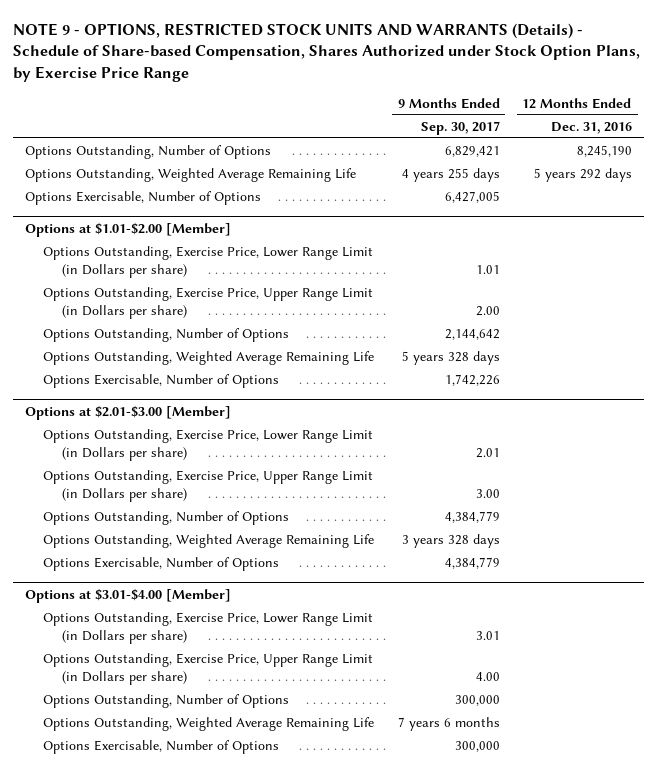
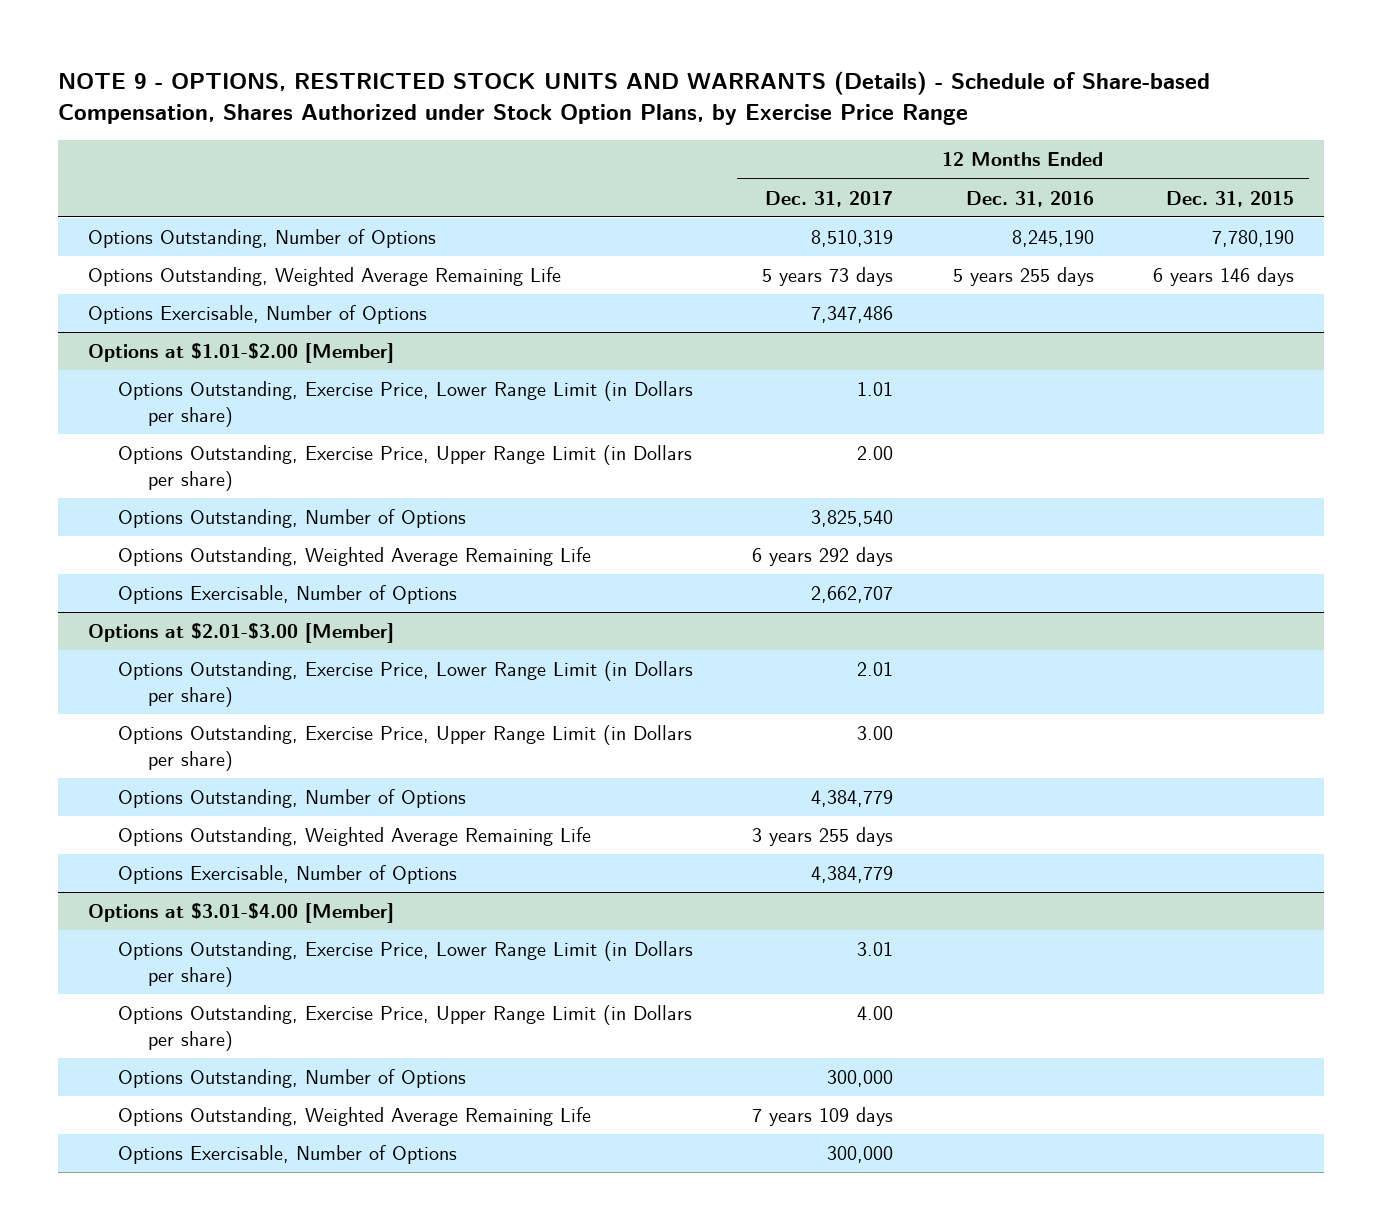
- | 9 Months Ended Sep. 30, 2017 | 12 Months Ended Dec. 31, 2016
+ | 12 Months Ended Dec. 31, 2017 | 12 Months Ended Dec. 31, 2016 | 12 Months Ended Dec. 31, 2015
- Options Outstanding, Weighted Average Remaining Life | 4 years 255 days | 5 years 292 days
+ Options Outstanding, Weighted Average Remaining Life | 5 years 73 days | 5 years 255 days | 6 years 146 days

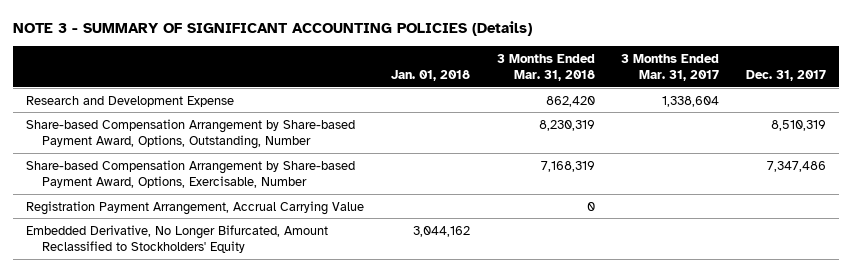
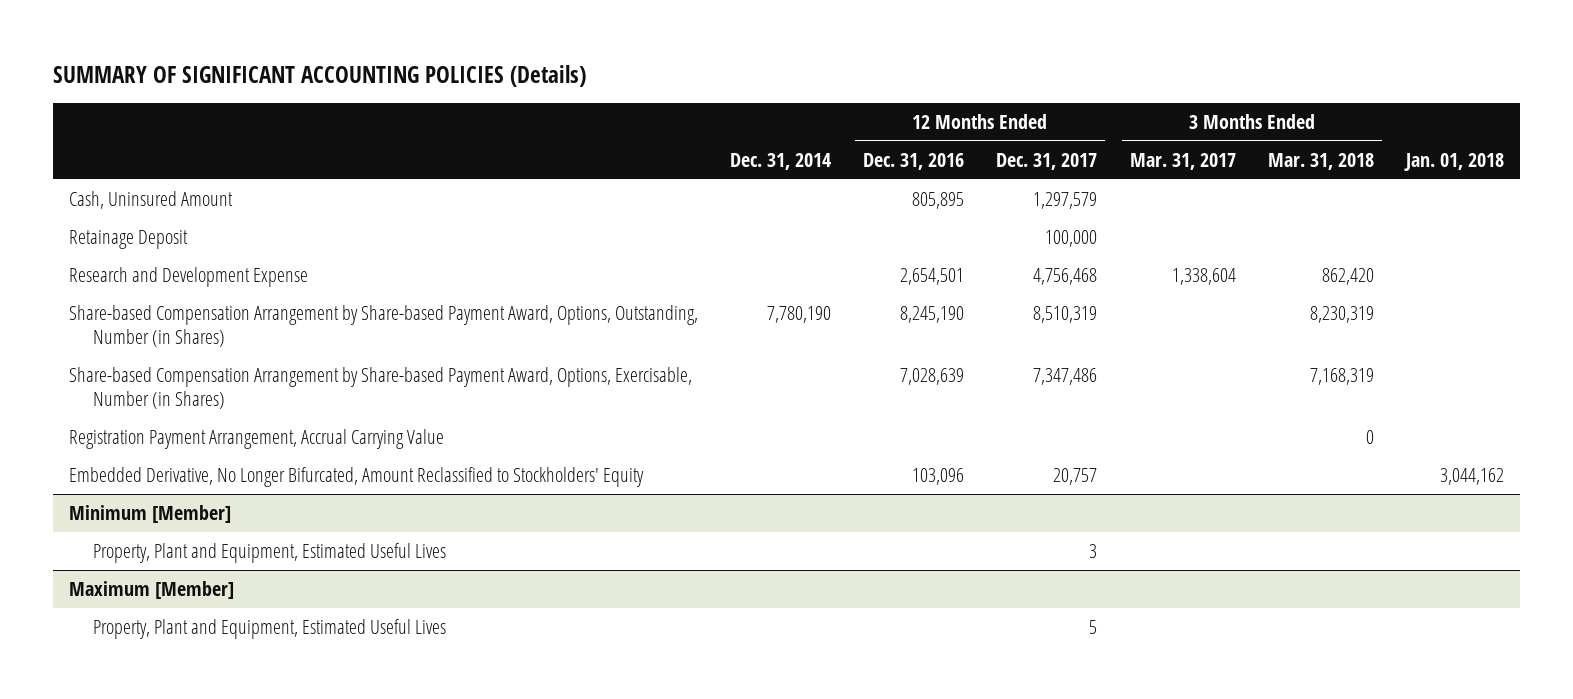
- NOTE 3 - SUMMARY OF SIGNIFICANT ACCOUNTING POLICIES (Details)
+ SUMMARY OF SIGNIFICANT ACCOUNTING POLICIES (Details)
- | Jan. 01, 2018 | 3 Months Ended Mar. 31, 2018 | 3 Months Ended Mar. 31, 2017 | Dec. 31, 2017
+ | Dec. 31, 2014 | 12 Months Ended Dec. 31, 2016 | 12 Months Ended Dec. 31, 2017 | 3 Months Ended Mar. 31, 2017 | 3 Months Ended Mar. 31, 2018 | Jan. 01, 2018
+ Cash, Uninsured Amount | | 805,895 | 1,297,579 | | |
+ Retainage Deposit | | | 100,000 | | |
- Share-based Compensation Arrangement by Share-based Payment Award, Options, Outstanding, Number | | 8,230,319 | | 8,510,319
- Share-based Compensation Arrangement by Share-based Payment Award, Options, Exercisable, Number | | 7,168,319 | | 7,347,486
+ Share-based Compensation Arrangement by Share-based Payment Award, Options, Outstanding, Number (in Shares) | 7,780,190 | 8,245,190 | 8,510,319 | | 8,230,319 |
+ Share-based Compensation Arrangement by Share-based Payment Award, Options, Exercisable, Number (in Shares) | | 7,028,639 | 7,347,486 | | 7,168,319 |
+ Minimum [Member]
+ Property, Plant and Equipment, Estimated Useful Lives | | | 3 | | |
+ Maximum [Member]
+ Property, Plant and Equipment, Estimated Useful Lives | | | 5 | | |

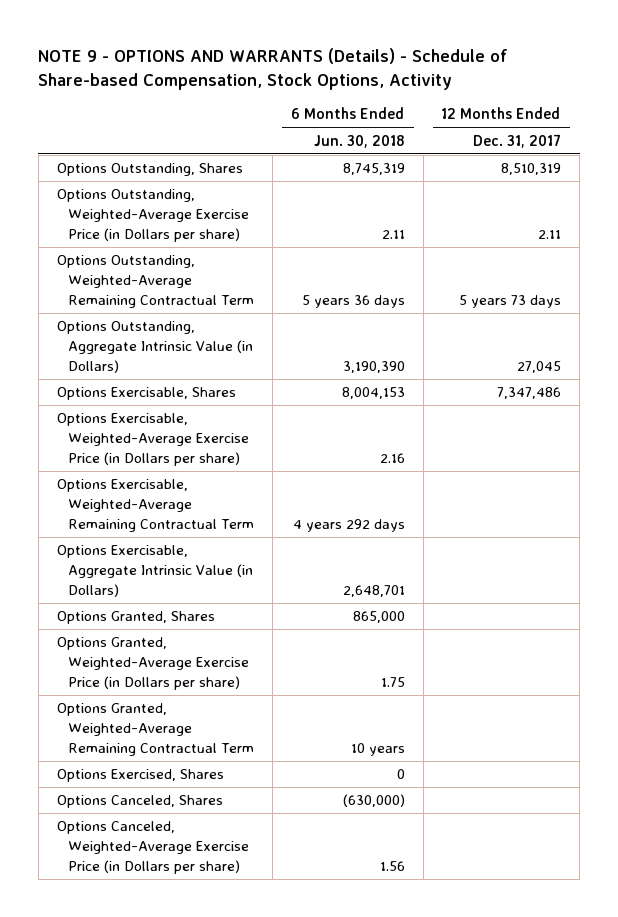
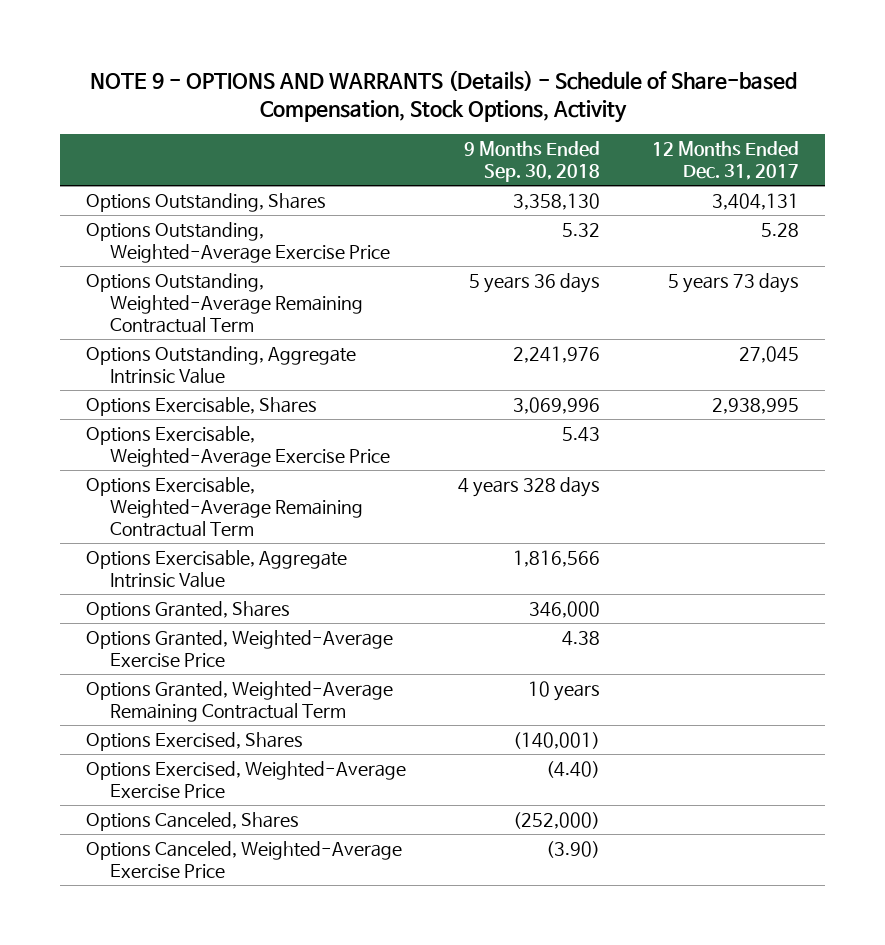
- | 6 Months Ended Jun. 30, 2018 | 12 Months Ended Dec. 31, 2017
+ | 9 Months Ended Sep. 30, 2018 | 12 Months Ended Dec. 31, 2017
- Options Outstanding, Shares | 8,745,319 | 8,510,319
- Options Outstanding, Weighted-Average Exercise Price (in Dollars per share) | 2.11 | 2.11
+ Options Outstanding, Shares | 3,358,130 | 3,404,131
+ Options Outstanding, Weighted-Average Exercise Price | 5.32 | 5.28
- Options Outstanding, Aggregate Intrinsic Value (in Dollars) | 3,190,390 | 27,045
- Options Exercisable, Shares | 8,004,153 | 7,347,486
- Options Exercisable, Weighted-Average Exercise Price (in Dollars per share) | 2.16 |
+ Options Outstanding, Aggregate Intrinsic Value | 2,241,976 | 27,045
+ Options Exercisable, Shares | 3,069,996 | 2,938,995
+ Options Exercisable, Weighted-Average Exercise Price | 5.43 |
- Options Exercisable, Aggregate Intrinsic Value (in Dollars) | 2,648,701 |
+ Options Exercisable, Aggregate Intrinsic Value | 1,816,566 |
- Options Granted, Weighted-Average Exercise Price (in Dollars per share) | 1.75 |
+ Options Granted, Weighted-Average Exercise Price | 4.38 |
+ Options Exercised, Weighted-Average Exercise Price | (4.40) |
- Options Canceled, Weighted-Average Exercise Price (in Dollars per share) | 1.56 |
+ Options Canceled, Weighted-Average Exercise Price | (3.90) |

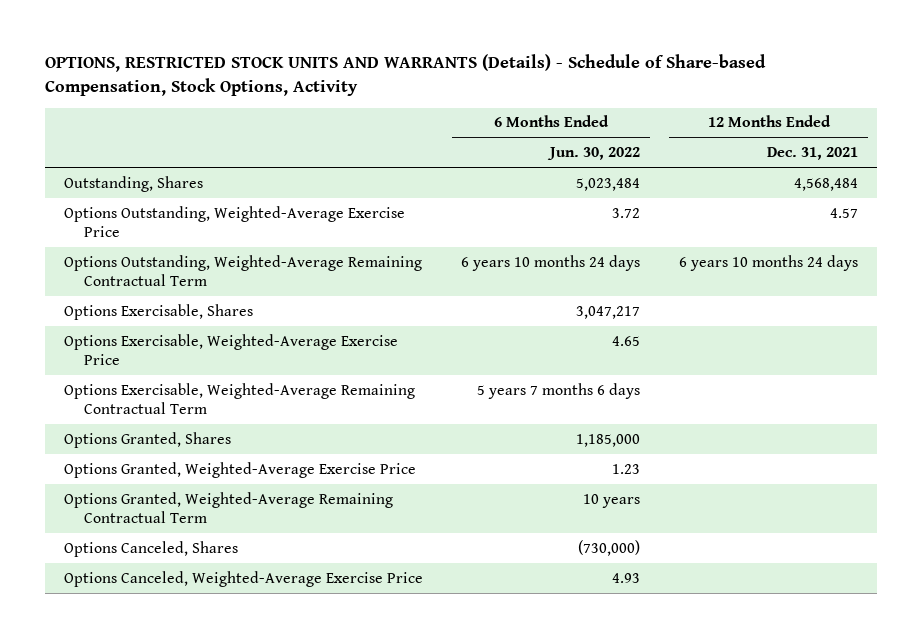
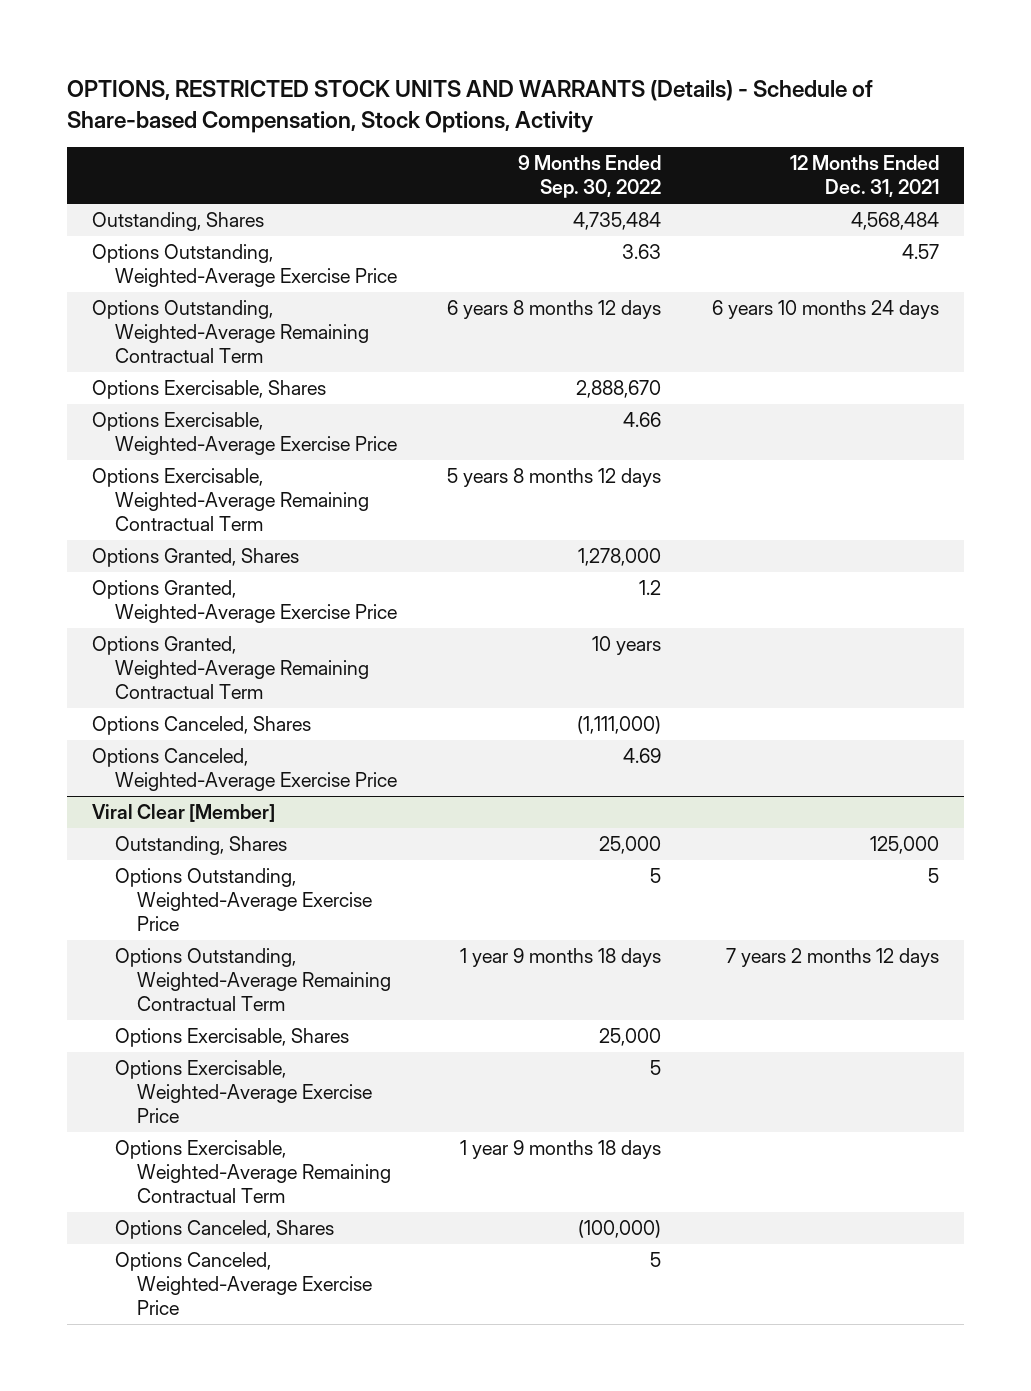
- | 6 Months Ended Jun. 30, 2022 | 12 Months Ended Dec. 31, 2021
+ | 9 Months Ended Sep. 30, 2022 | 12 Months Ended Dec. 31, 2021
+ Viral Clear [Member]
+ Outstanding, Shares | 25,000 | 125,000
+ Options Outstanding, Weighted-Average Exercise Price | 5 | 5
+ Options Outstanding, Weighted-Average Remaining Contractual Term | 1 year 9 months 18 days | 7 years 2 months 12 days
+ Options Exercisable, Shares | 25,000 |
+ Options Exercisable, Weighted-Average Exercise Price | 5 |
+ Options Exercisable, Weighted-Average Remaining Contractual Term | 1 year 9 months 18 days |
+ Options Canceled, Shares | (100,000) |
+ Options Canceled, Weighted-Average Exercise Price | 5 |

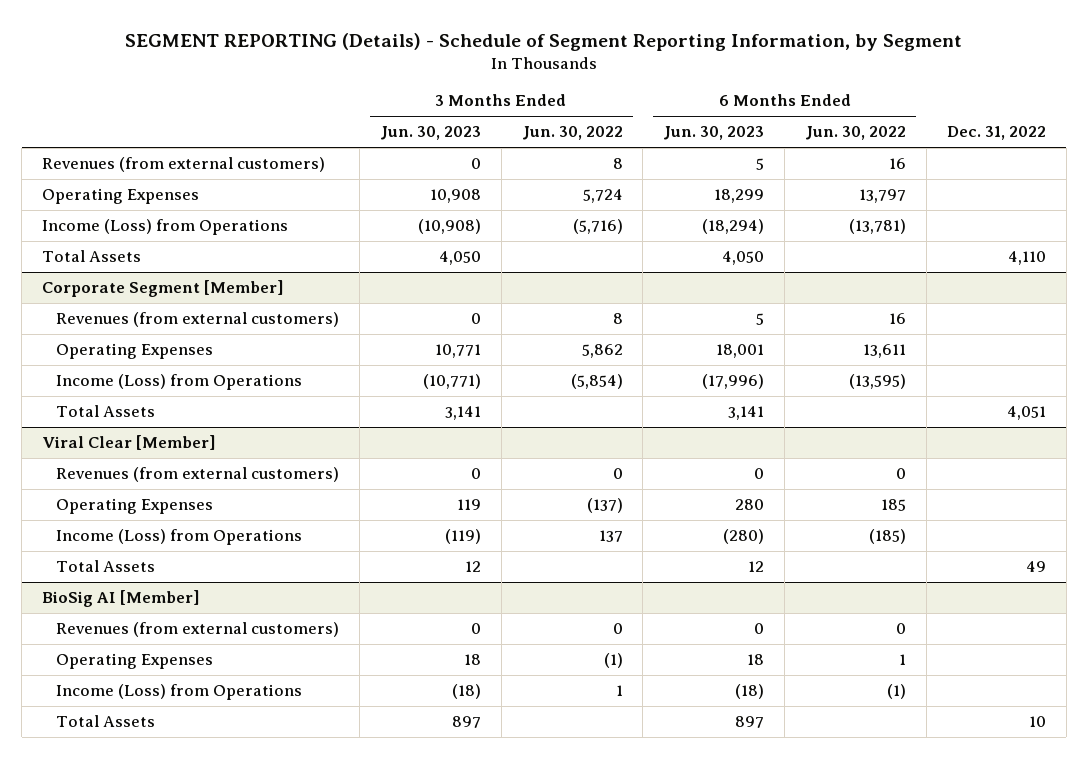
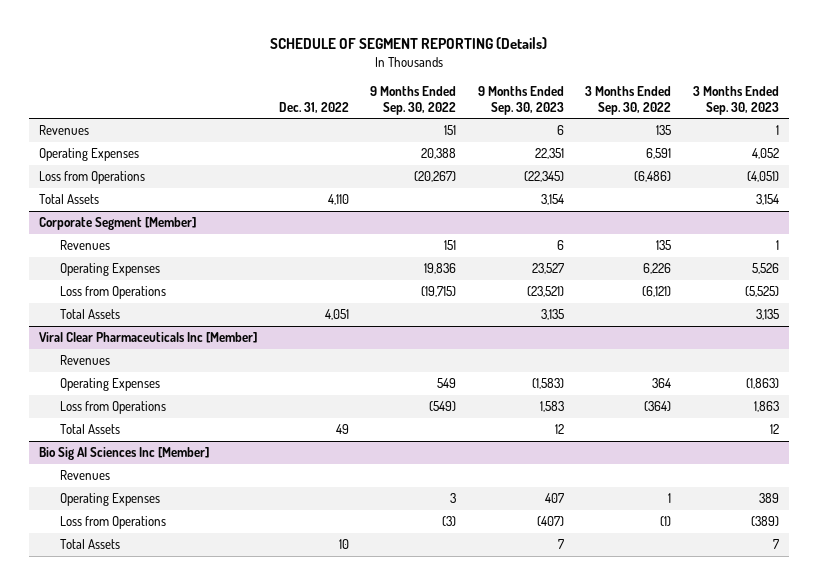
- SEGMENT REPORTING (Details) - Schedule of Segment Reporting Information, by Segment
+ SCHEDULE OF SEGMENT REPORTING (Details)
- | 3 Months Ended Jun. 30, 2023 | 3 Months Ended Jun. 30, 2022 | 6 Months Ended Jun. 30, 2023 | 6 Months Ended Jun. 30, 2022 | Dec. 31, 2022
+ | Dec. 31, 2022 | 9 Months Ended Sep. 30, 2022 | 9 Months Ended Sep. 30, 2023 | 3 Months Ended Sep. 30, 2022 | 3 Months Ended Sep. 30, 2023
- Revenues (from external customers) | 0 | 8 | 5 | 16 |
+ Revenues | | 151 | 6 | 135 | 1
- Income (Loss) from Operations | (10,908) | (5,716) | (18,294) | (13,781) |
+ Loss from Operations | | (20,267) | (22,345) | (6,486) | (4,051)
@ Corporate Segment [Member]
- Revenues (from external customers) | 0 | 8 | 5 | 16 |
+ Revenues | | 151 | 6 | 135 | 1
- Income (Loss) from Operations | (10,771) | (5,854) | (17,996) | (13,595) |
+ Loss from Operations | | (19,715) | (23,521) | (6,121) | (5,525)
- Viral Clear [Member]
- Revenues (from external customers) | 0 | 0 | 0 | 0 |
+ Viral Clear Pharmaceuticals Inc [Member]
+ Revenues
- Income (Loss) from Operations | (119) | 137 | (280) | (185) |
+ Loss from Operations | | (549) | 1,583 | (364) | 1,863
- BioSig AI [Member]
- Revenues (from external customers) | 0 | 0 | 0 | 0 |
+ Bio Sig AI Sciences Inc [Member]
+ Revenues
- Income (Loss) from Operations | (18) | 1 | (18) | (1) |
+ Loss from Operations | | (3) | (407) | (1) | (389)

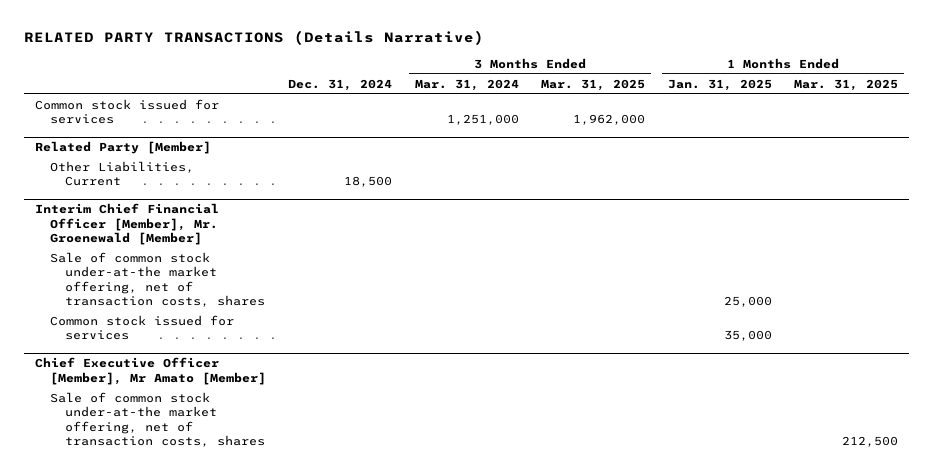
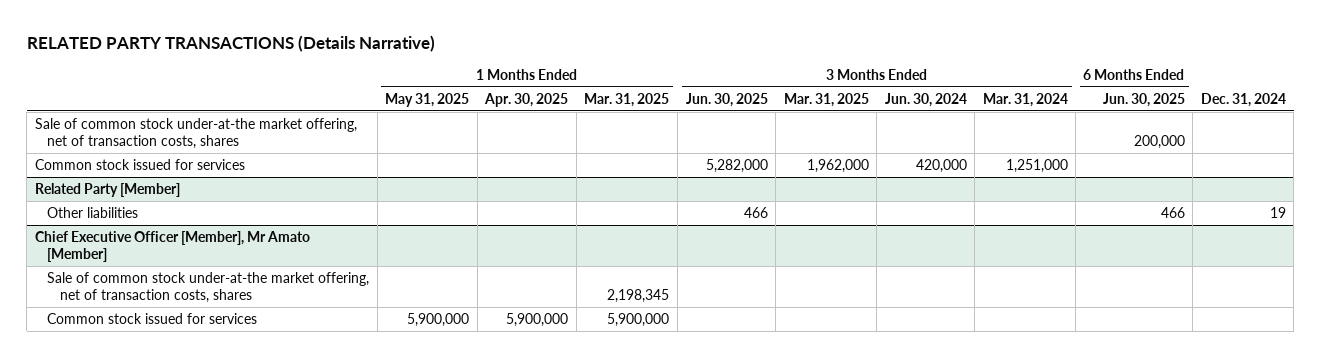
- | Dec. 31, 2024 | 3 Months Ended Mar. 31, 2024 | 3 Months Ended Mar. 31, 2025 | 1 Months Ended Jan. 31, 2025 | 1 Months Ended Mar. 31, 2025
+ | 1 Months Ended May 31, 2025 | 1 Months Ended Apr. 30, 2025 | 1 Months Ended Mar. 31, 2025 | 3 Months Ended Jun. 30, 2025 | 3 Months Ended Mar. 31, 2025 | 3 Months Ended Jun. 30, 2024 | 3 Months Ended Mar. 31, 2024 | 6 Months Ended Jun. 30, 2025 | Dec. 31, 2024
+ Sale of common stock under-at-the market offering, net of transaction costs, shares | | | | | | | | 200,000 |
@ Related Party [Member]
- Other Liabilities, Current | 18,500 | | | |
- Interim Chief Financial Officer [Member], Mr. Groenewald [Member]
- Sale of common stock under-at-the market offering, net of transaction costs, shares | | | | 25,000 |
- Common stock issued for services | | | | 35,000 |
@ Related Party [Member]
+ Other liabilities | | | | 466 | | | | 466 | 19
@ Chief Executive Officer [Member], Mr Amato [Member]
- Sale of common stock under-at-the market offering, net of transaction costs, shares | | | | | 212,500
+ Sale of common stock under-at-the market offering, net of transaction costs, shares | | | 2,198,345 | | | | | |
+ Common stock issued for services | 5,900,000 | 5,900,000 | 5,900,000 | | | | | |

